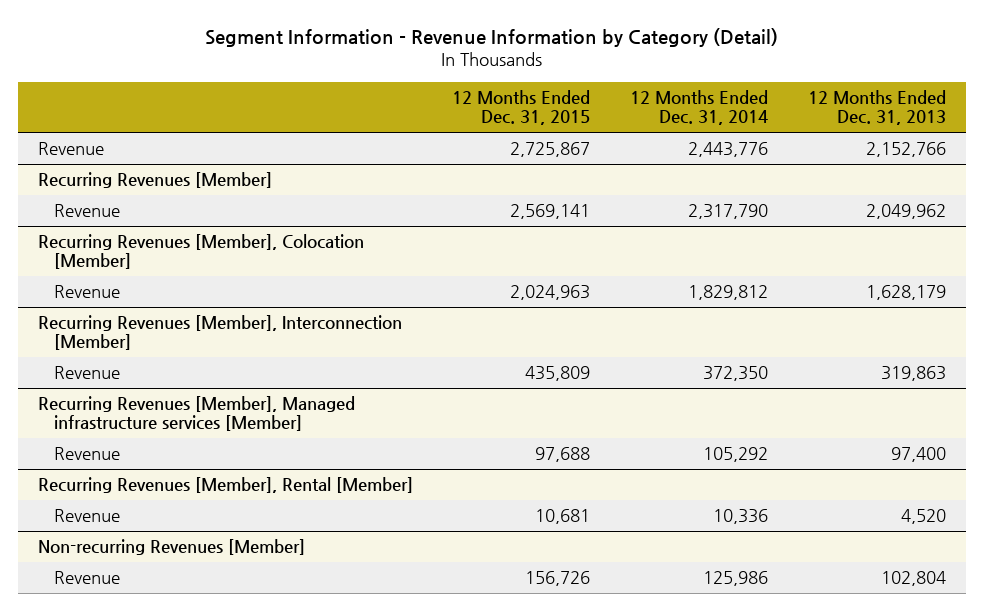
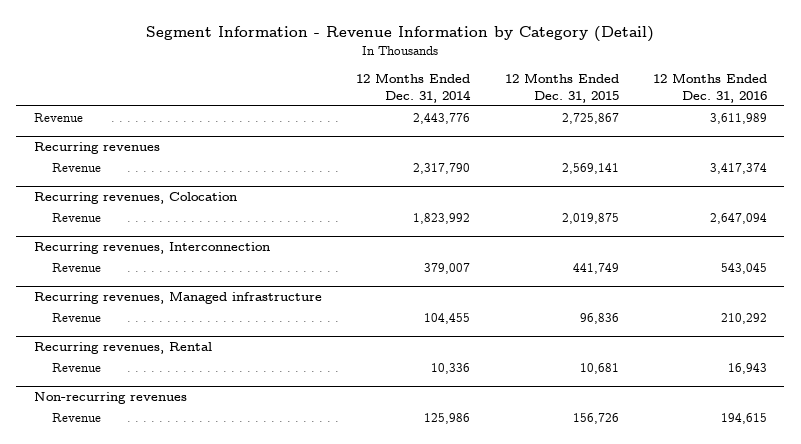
- | 12 Months Ended Dec. 31, 2015 | 12 Months Ended Dec. 31, 2014 | 12 Months Ended Dec. 31, 2013
+ | 12 Months Ended Dec. 31, 2014 | 12 Months Ended Dec. 31, 2015 | 12 Months Ended Dec. 31, 2016
- Recurring Revenues [Member]
+ Recurring revenues
- Recurring Revenues [Member], Colocation [Member]
- Revenue | 2,024,963 | 1,829,812 | 1,628,179
- Recurring Revenues [Member], Interconnection [Member]
- Revenue | 435,809 | 372,350 | 319,863
- Recurring Revenues [Member], Managed infrastructure services [Member]
- Revenue | 97,688 | 105,292 | 97,400
- Recurring Revenues [Member], Rental [Member]
+ Recurring revenues, Colocation
+ Revenue | 1,823,992 | 2,019,875 | 2,647,094
+ Recurring revenues, Interconnection
+ Revenue | 379,007 | 441,749 | 543,045
+ Recurring revenues, Managed infrastructure
+ Revenue | 104,455 | 96,836 | 210,292
+ Recurring revenues, Rental
- Non-recurring Revenues [Member]
+ Non-recurring revenues

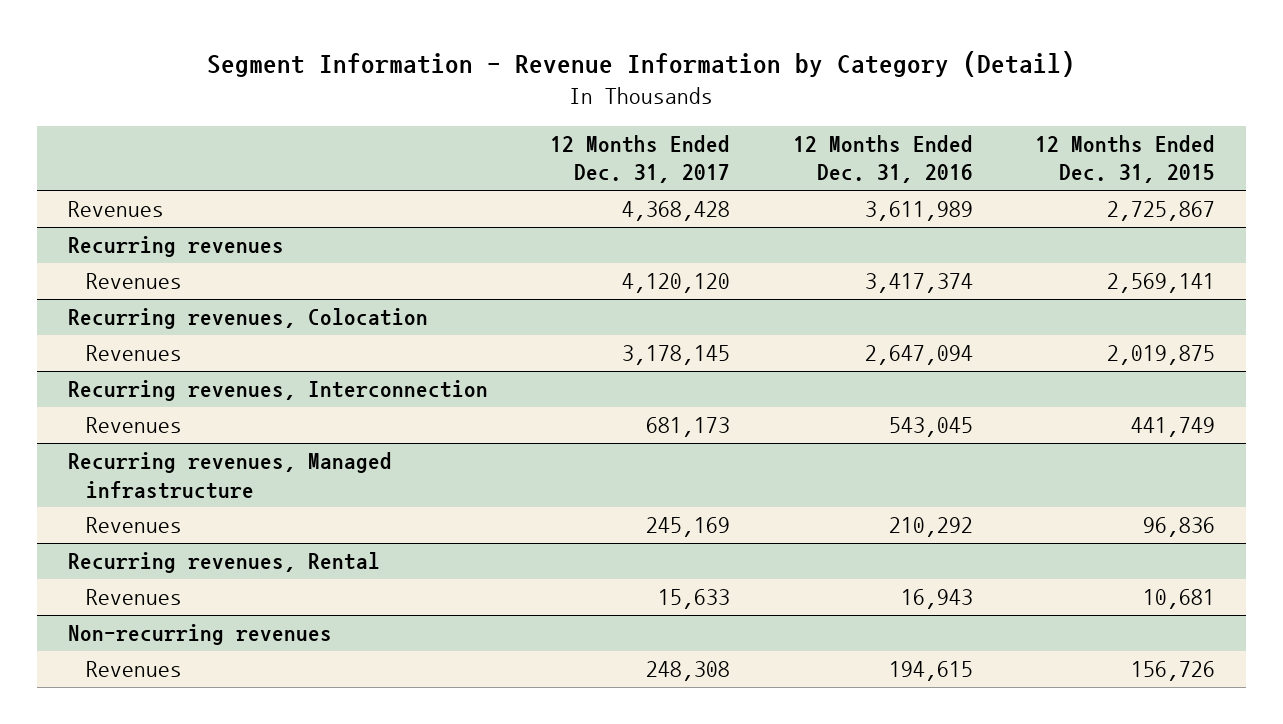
- | 12 Months Ended Dec. 31, 2014 | 12 Months Ended Dec. 31, 2015 | 12 Months Ended Dec. 31, 2016
+ | 12 Months Ended Dec. 31, 2017 | 12 Months Ended Dec. 31, 2016 | 12 Months Ended Dec. 31, 2015
- Revenue | 2,443,776 | 2,725,867 | 3,611,989
+ Revenues | 4,368,428 | 3,611,989 | 2,725,867
@ Recurring revenues
- Revenue | 2,317,790 | 2,569,141 | 3,417,374
+ Revenues | 4,120,120 | 3,417,374 | 2,569,141
@ Recurring revenues, Colocation
- Revenue | 1,823,992 | 2,019,875 | 2,647,094
+ Revenues | 3,178,145 | 2,647,094 | 2,019,875
@ Recurring revenues, Interconnection
- Revenue | 379,007 | 441,749 | 543,045
+ Revenues | 681,173 | 543,045 | 441,749
@ Recurring revenues, Managed infrastructure
- Revenue | 104,455 | 96,836 | 210,292
+ Revenues | 245,169 | 210,292 | 96,836
@ Recurring revenues, Rental
- Revenue | 10,336 | 10,681 | 16,943
+ Revenues | 15,633 | 16,943 | 10,681
@ Non-recurring revenues
- Revenue | 125,986 | 156,726 | 194,615
+ Revenues | 248,308 | 194,615 | 156,726

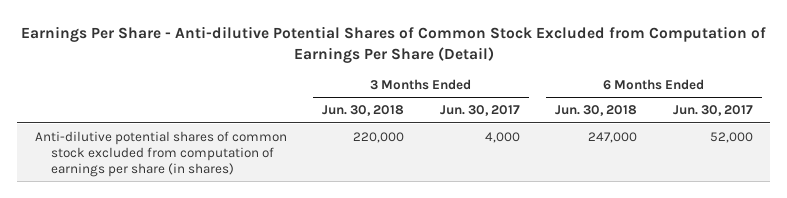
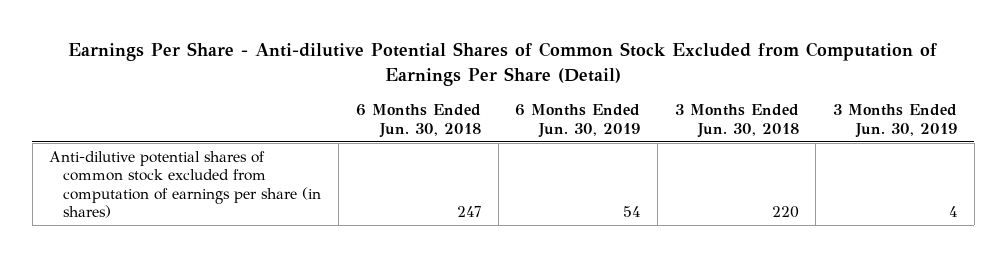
- | 3 Months Ended Jun. 30, 2018 | 3 Months Ended Jun. 30, 2017 | 6 Months Ended Jun. 30, 2018 | 6 Months Ended Jun. 30, 2017
+ | 6 Months Ended Jun. 30, 2018 | 6 Months Ended Jun. 30, 2019 | 3 Months Ended Jun. 30, 2018 | 3 Months Ended Jun. 30, 2019
- Anti-dilutive potential shares of common stock excluded from computation of earnings per share (in shares) | 220,000 | 4,000 | 247,000 | 52,000
+ Anti-dilutive potential shares of common stock excluded from computation of earnings per share (in shares) | 247 | 54 | 220 | 4

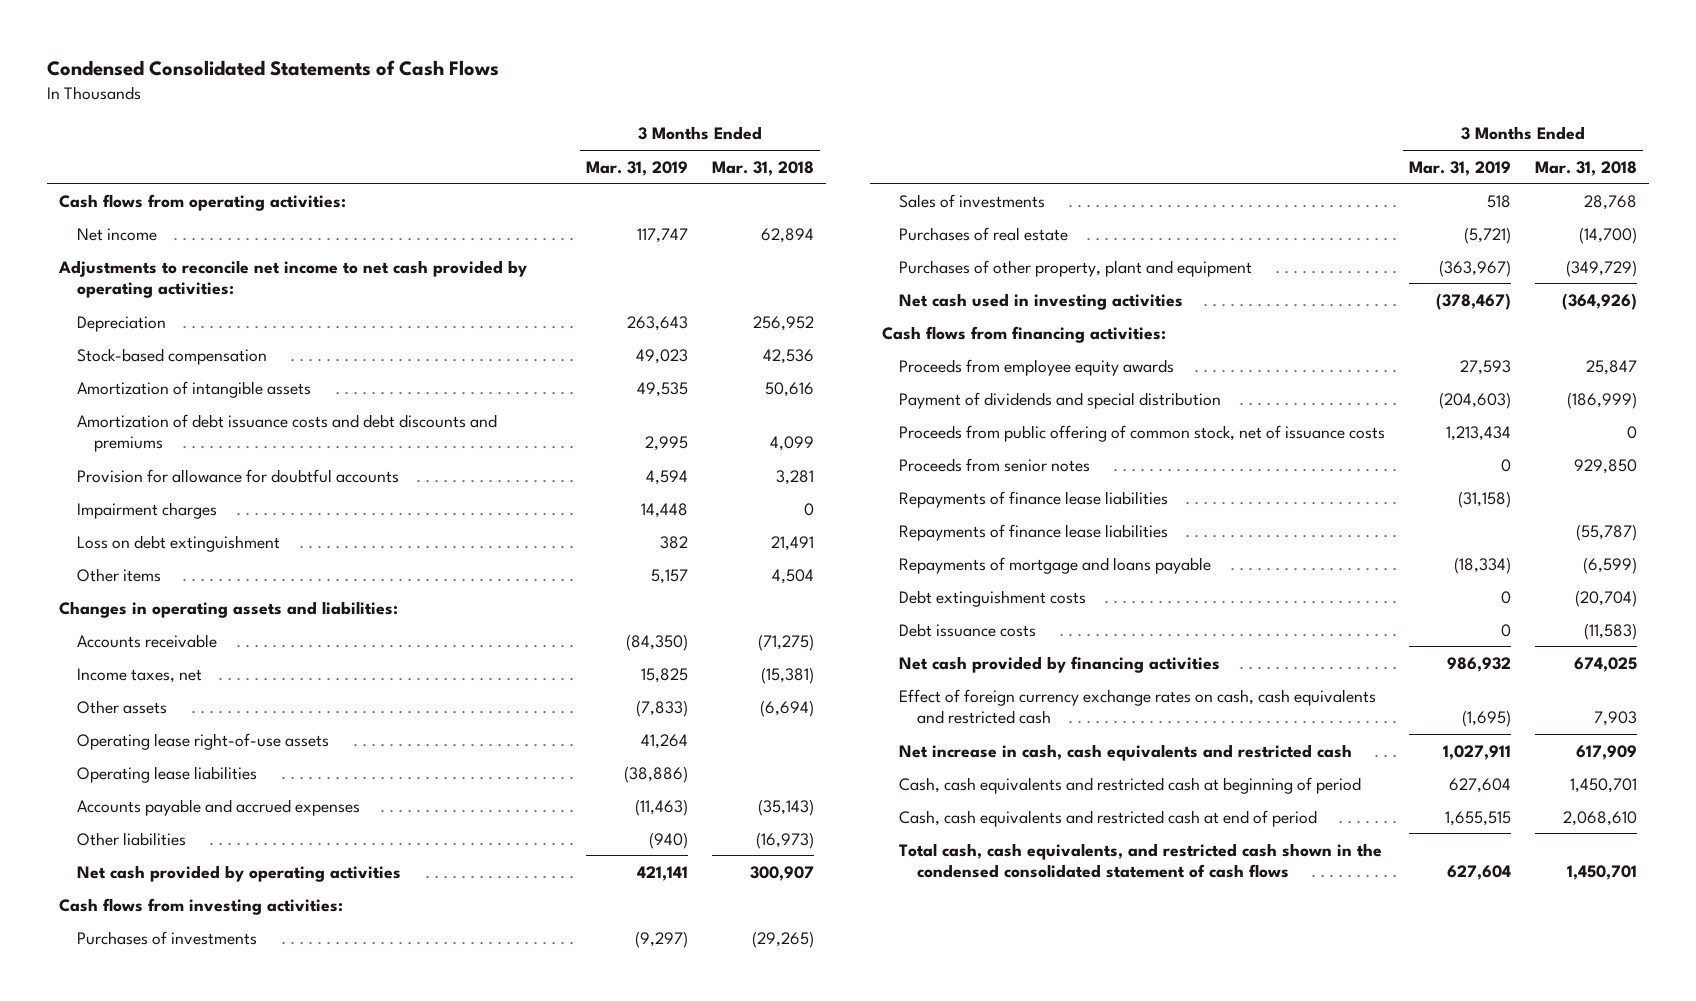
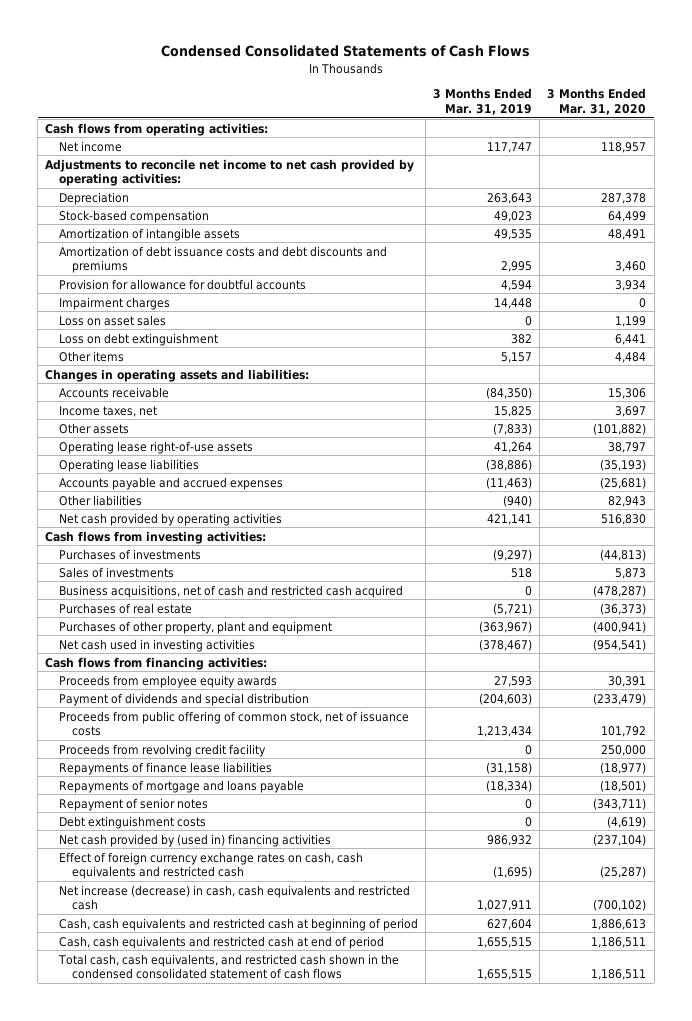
- | 3 Months Ended Mar. 31, 2019 | 3 Months Ended Mar. 31, 2018
+ | 3 Months Ended Mar. 31, 2019 | 3 Months Ended Mar. 31, 2020
+ Loss on asset sales | 0 | 1,199
+ Business acquisitions, net of cash and restricted cash acquired | 0 | (478,287)
- Proceeds from senior notes | 0 | 929,850
+ Proceeds from revolving credit facility | 0 | 250,000
- Repayments of finance lease liabilities | | (55,787)
+ Repayment of senior notes | 0 | (343,711)
- Debt issuance costs | 0 | (11,583)
- Net cash provided by financing activities | 986,932 | 674,025
+ Net cash provided by (used in) financing activities | 986,932 | (237,104)
- Net increase in cash, cash equivalents and restricted cash | 1,027,911 | 617,909
+ Net increase (decrease) in cash, cash equivalents and restricted cash | 1,027,911 | (700,102)
- Total cash, cash equivalents, and restricted cash shown in the condensed consolidated statement of cash flows | 627,604 | 1,450,701
+ Total cash, cash equivalents, and restricted cash shown in the condensed consolidated statement of cash flows | 1,655,515 | 1,186,511

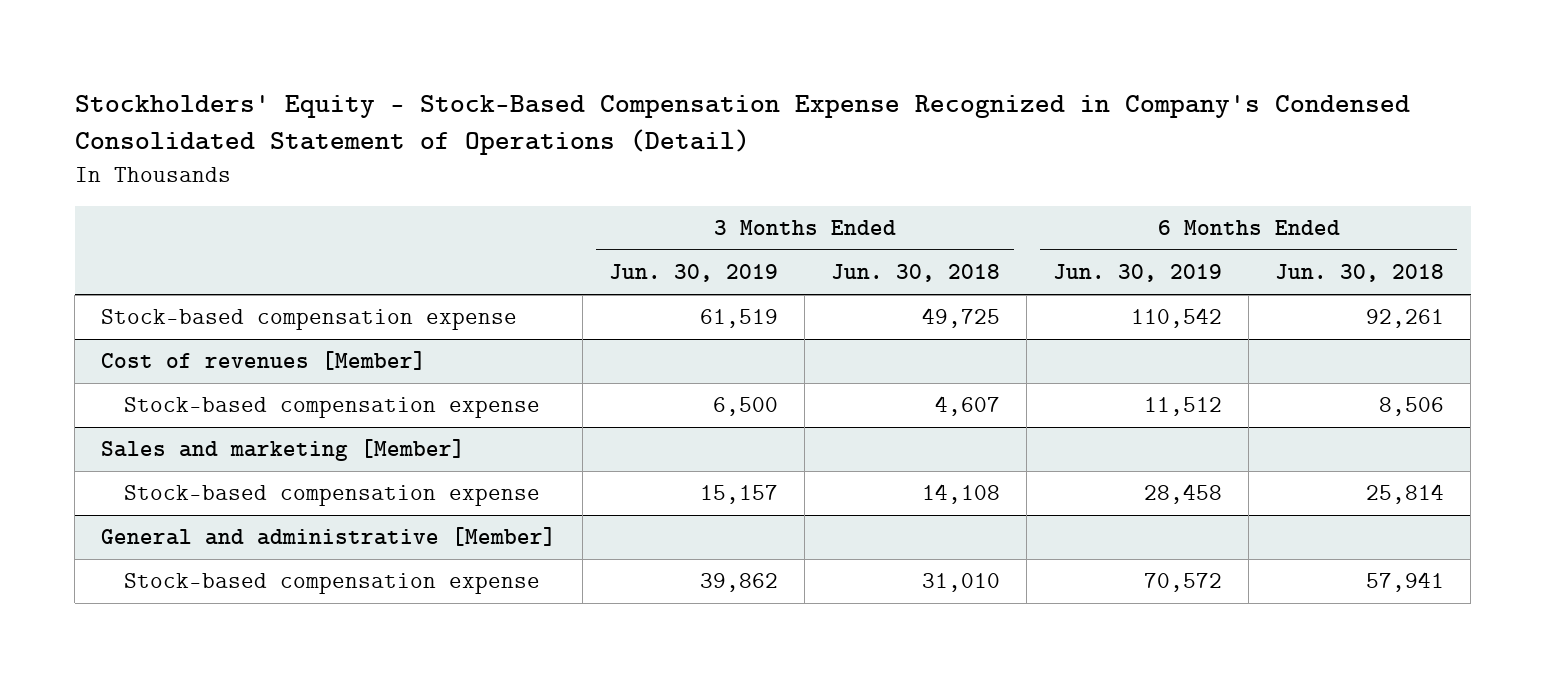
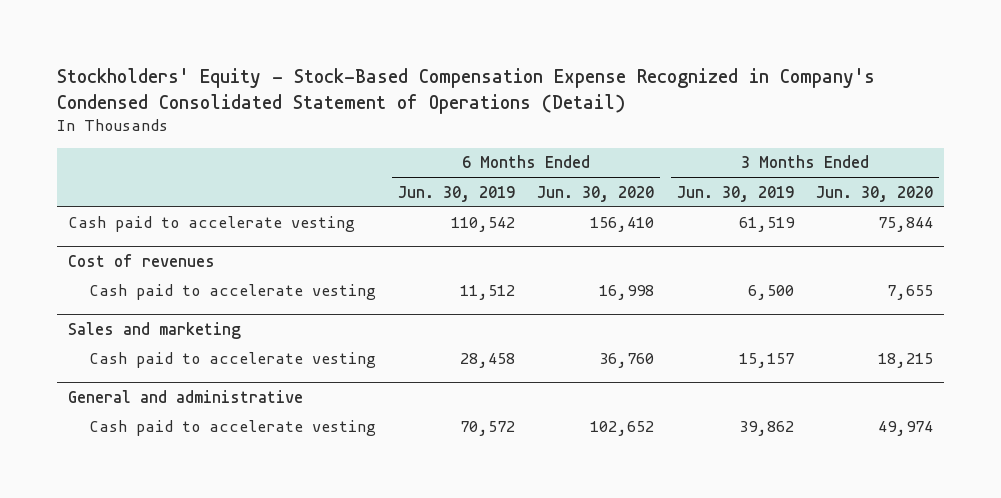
- | 3 Months Ended Jun. 30, 2019 | 3 Months Ended Jun. 30, 2018 | 6 Months Ended Jun. 30, 2019 | 6 Months Ended Jun. 30, 2018
+ | 6 Months Ended Jun. 30, 2019 | 6 Months Ended Jun. 30, 2020 | 3 Months Ended Jun. 30, 2019 | 3 Months Ended Jun. 30, 2020
- Stock-based compensation expense | 61,519 | 49,725 | 110,542 | 92,261
- Cost of revenues [Member]
- Stock-based compensation expense | 6,500 | 4,607 | 11,512 | 8,506
- Sales and marketing [Member]
- Stock-based compensation expense | 15,157 | 14,108 | 28,458 | 25,814
- General and administrative [Member]
- Stock-based compensation expense | 39,862 | 31,010 | 70,572 | 57,941
+ Cash paid to accelerate vesting | 110,542 | 156,410 | 61,519 | 75,844
+ Cost of revenues
+ Cash paid to accelerate vesting | 11,512 | 16,998 | 6,500 | 7,655
+ Sales and marketing
+ Cash paid to accelerate vesting | 28,458 | 36,760 | 15,157 | 18,215
+ General and administrative
+ Cash paid to accelerate vesting | 70,572 | 102,652 | 39,862 | 49,974

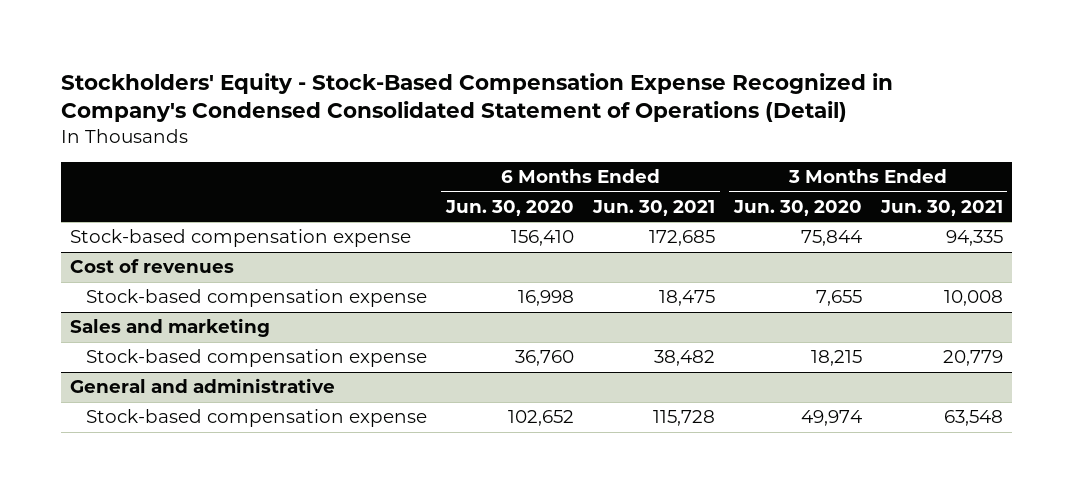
- | 6 Months Ended Jun. 30, 2019 | 6 Months Ended Jun. 30, 2020 | 3 Months Ended Jun. 30, 2019 | 3 Months Ended Jun. 30, 2020
+ | 6 Months Ended Jun. 30, 2020 | 6 Months Ended Jun. 30, 2021 | 3 Months Ended Jun. 30, 2020 | 3 Months Ended Jun. 30, 2021
- Cash paid to accelerate vesting | 110,542 | 156,410 | 61,519 | 75,844
+ Stock-based compensation expense | 156,410 | 172,685 | 75,844 | 94,335
@ Cost of revenues
- Cash paid to accelerate vesting | 11,512 | 16,998 | 6,500 | 7,655
+ Stock-based compensation expense | 16,998 | 18,475 | 7,655 | 10,008
@ Sales and marketing
- Cash paid to accelerate vesting | 28,458 | 36,760 | 15,157 | 18,215
+ Stock-based compensation expense | 36,760 | 38,482 | 18,215 | 20,779
@ General and administrative
- Cash paid to accelerate vesting | 70,572 | 102,652 | 39,862 | 49,974
+ Stock-based compensation expense | 102,652 | 115,728 | 49,974 | 63,548

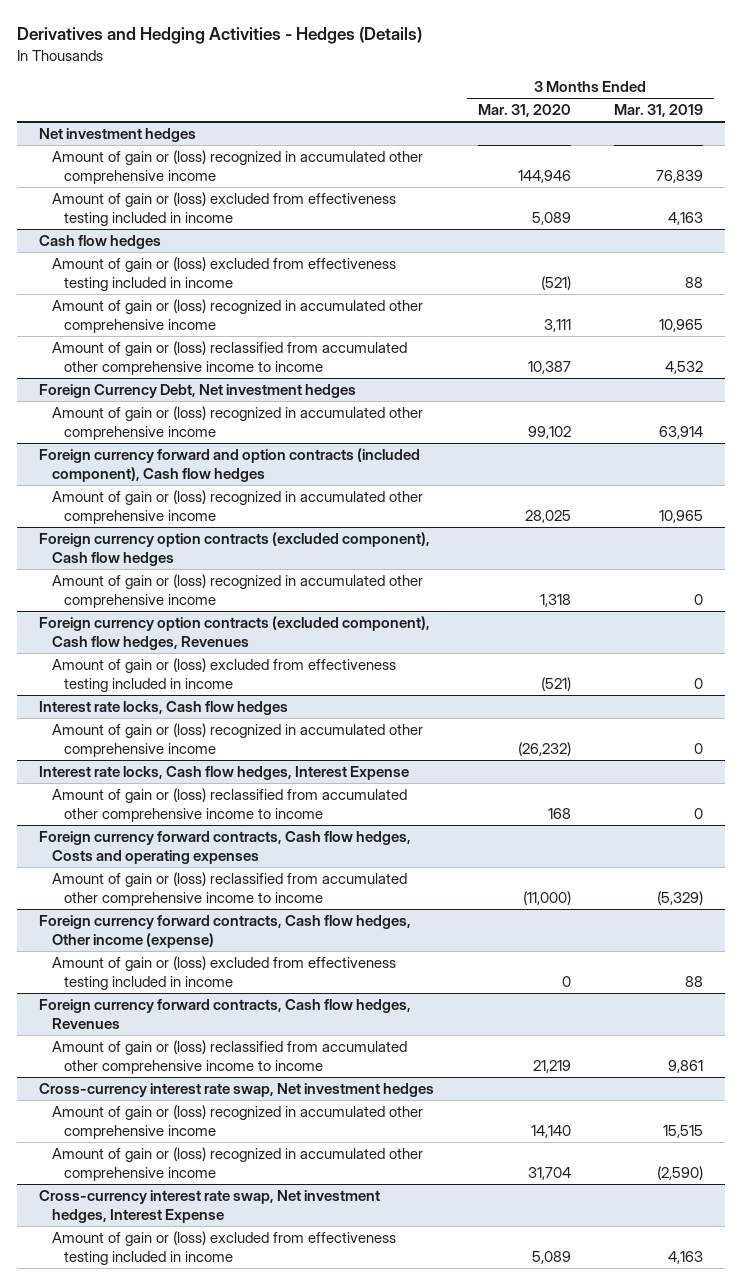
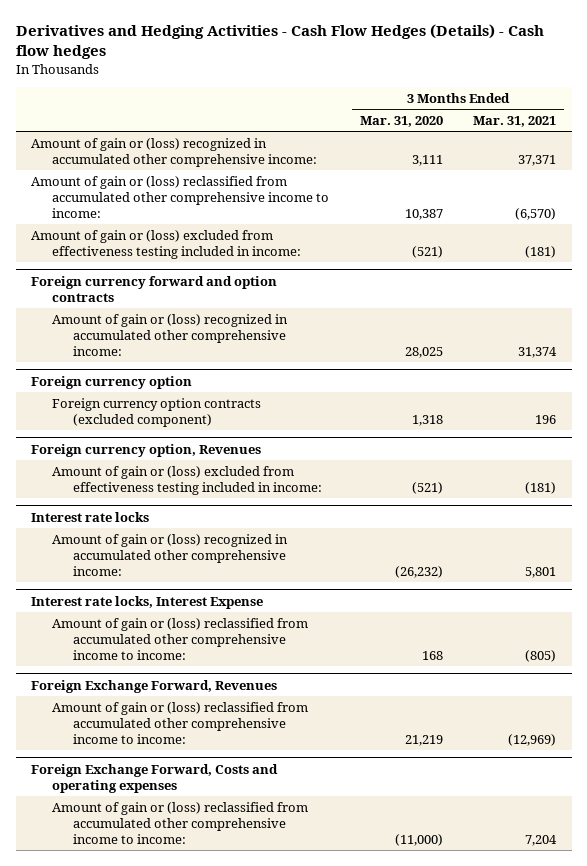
- Derivatives and Hedging Activities - Hedges (Details)
+ Derivatives and Hedging Activities - Cash Flow Hedges (Details) - Cash flow hedges
- | 3 Months Ended Mar. 31, 2020 | 3 Months Ended Mar. 31, 2019
+ | 3 Months Ended Mar. 31, 2020 | 3 Months Ended Mar. 31, 2021
- Net investment hedges
- Amount of gain or (loss) recognized in accumulated other comprehensive income | 144,946 | 76,839
- Amount of gain or (loss) excluded from effectiveness testing included in income | 5,089 | 4,163
- Cash flow hedges
- Amount of gain or (loss) excluded from effectiveness testing included in income | (521) | 88
- Amount of gain or (loss) recognized in accumulated other comprehensive income | 3,111 | 10,965
- Amount of gain or (loss) reclassified from accumulated other comprehensive income to income | 10,387 | 4,532
- Foreign Currency Debt, Net investment hedges
- Amount of gain or (loss) recognized in accumulated other comprehensive income | 99,102 | 63,914
- Foreign currency forward and option contracts (included component), Cash flow hedges
- Amount of gain or (loss) recognized in accumulated other comprehensive income | 28,025 | 10,965
- Foreign currency option contracts (excluded component), Cash flow hedges
- Amount of gain or (loss) recognized in accumulated other comprehensive income | 1,318 | 0
- Foreign currency option contracts (excluded component), Cash flow hedges, Revenues
- Amount of gain or (loss) excluded from effectiveness testing included in income | (521) | 0
- Interest rate locks, Cash flow hedges
- Amount of gain or (loss) recognized in accumulated other comprehensive income | (26,232) | 0
- Interest rate locks, Cash flow hedges, Interest Expense
- Amount of gain or (loss) reclassified from accumulated other comprehensive income to income | 168 | 0
- Foreign currency forward contracts, Cash flow hedges, Costs and operating expenses
- Amount of gain or (loss) reclassified from accumulated other comprehensive income to income | (11,000) | (5,329)
- Foreign currency forward contracts, Cash flow hedges, Other income (expense)
- Amount of gain or (loss) excluded from effectiveness testing included in income | 0 | 88
- Foreign currency forward contracts, Cash flow hedges, Revenues
- Amount of gain or (loss) reclassified from accumulated other comprehensive income to income | 21,219 | 9,861
- Cross-currency interest rate swap, Net investment hedges
- Amount of gain or (loss) recognized in accumulated other comprehensive income | 14,140 | 15,515
- Amount of gain or (loss) recognized in accumulated other comprehensive income | 31,704 | (2,590)
- Cross-currency interest rate swap, Net investment hedges, Interest Expense
- Amount of gain or (loss) excluded from effectiveness testing included in income | 5,089 | 4,163
+ Amount of gain or (loss) recognized in accumulated other comprehensive income: | 3,111 | 37,371
+ Amount of gain or (loss) reclassified from accumulated other comprehensive income to income: | 10,387 | (6,570)
+ Amount of gain or (loss) excluded from effectiveness testing included in income: | (521) | (181)
+ Foreign currency forward and option contracts
+ Amount of gain or (loss) recognized in accumulated other comprehensive income: | 28,025 | 31,374
+ Foreign currency option
+ Foreign currency option contracts (excluded component) | 1,318 | 196
+ Foreign currency option, Revenues
+ Amount of gain or (loss) excluded from effectiveness testing included in income: | (521) | (181)
+ Interest rate locks
+ Amount of gain or (loss) recognized in accumulated other comprehensive income: | (26,232) | 5,801
+ Interest rate locks, Interest Expense
+ Amount of gain or (loss) reclassified from accumulated other comprehensive income to income: | 168 | (805)
+ Foreign Exchange Forward, Revenues
+ Amount of gain or (loss) reclassified from accumulated other comprehensive income to income: | 21,219 | (12,969)
+ Foreign Exchange Forward, Costs and operating expenses
+ Amount of gain or (loss) reclassified from accumulated other comprehensive income to income: | (11,000) | 7,204

